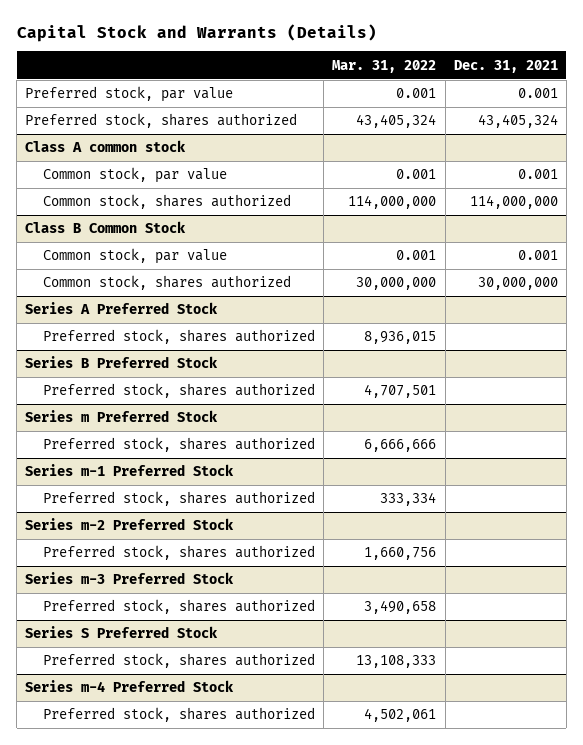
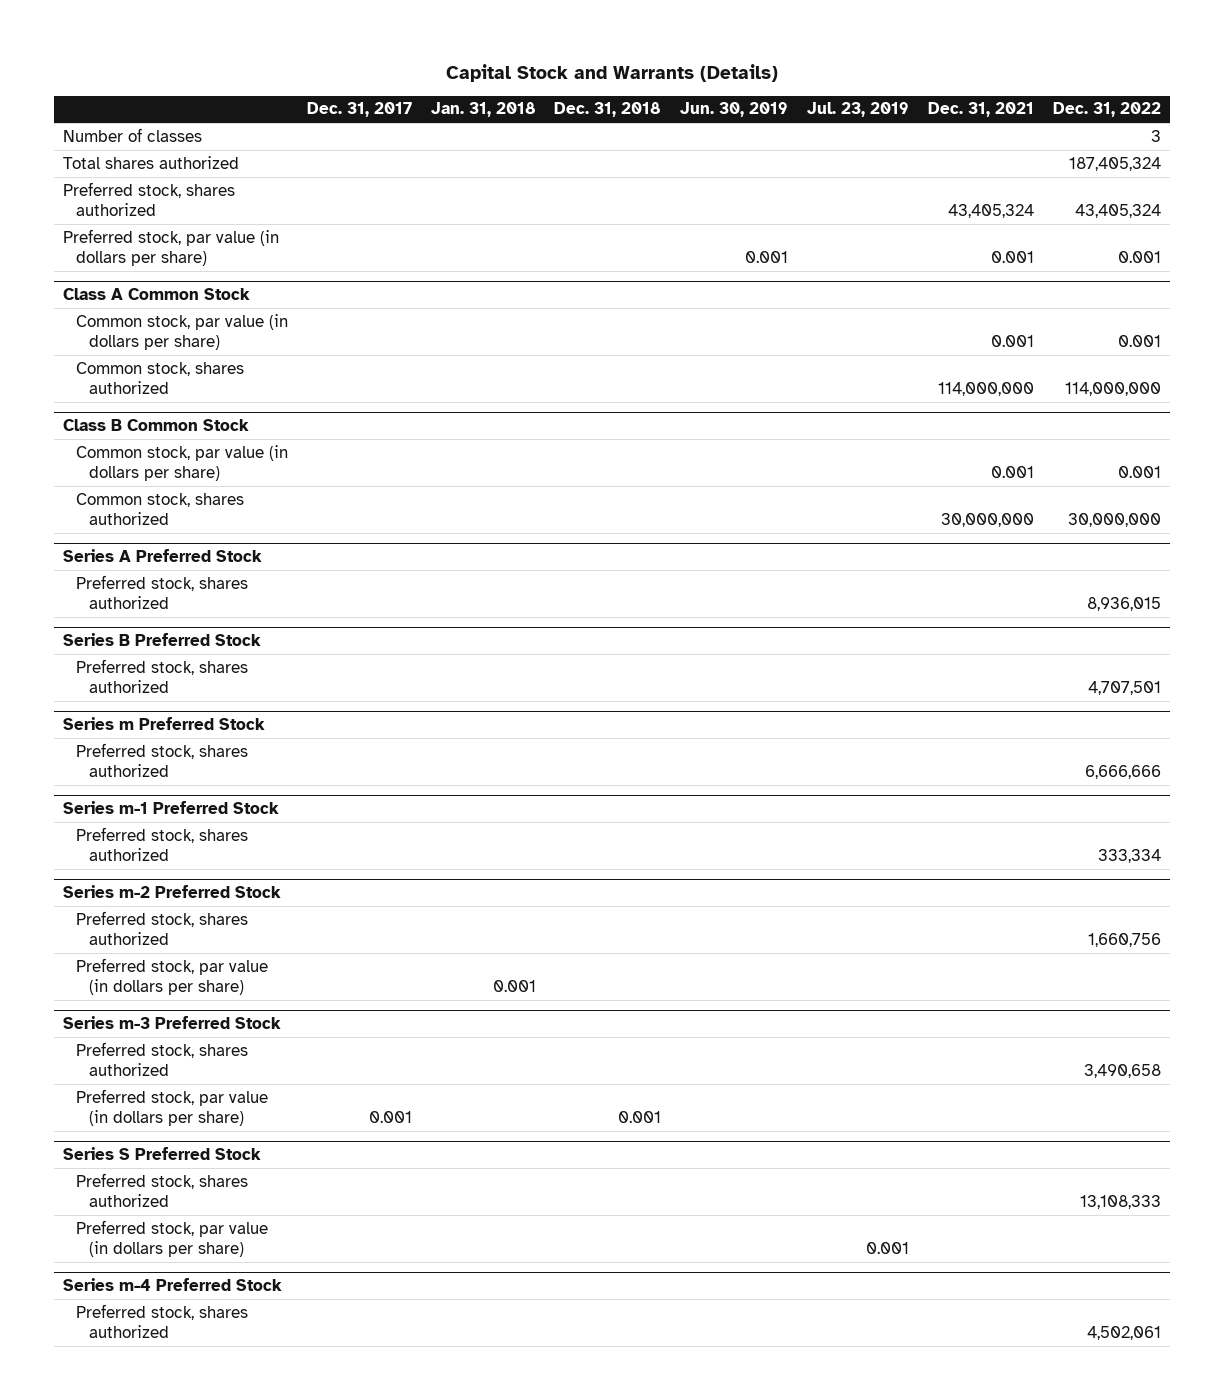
- | Mar. 31, 2022 | Dec. 31, 2021
+ | Dec. 31, 2017 | Jan. 31, 2018 | Dec. 31, 2018 | Jun. 30, 2019 | Jul. 23, 2019 | Dec. 31, 2021 | Dec. 31, 2022
- Preferred stock, par value | 0.001 | 0.001
+ Number of classes | | | | | | | 3
+ Total shares authorized | | | | | | | 187,405,324
- Class A common stock
- Common stock, par value | 0.001 | 0.001
+ Preferred stock, par value (in dollars per share) | | | | 0.001 | | 0.001 | 0.001
+ Class A Common Stock
+ Common stock, par value (in dollars per share) | | | | | | 0.001 | 0.001
@ Class B Common Stock
- Common stock, par value | 0.001 | 0.001
+ Common stock, par value (in dollars per share) | | | | | | 0.001 | 0.001
@ Series m-2 Preferred Stock
+ Preferred stock, par value (in dollars per share) | | 0.001 | | | | |
@ Series m-3 Preferred Stock
+ Preferred stock, par value (in dollars per share) | 0.001 | | 0.001 | | | |
@ Series S Preferred Stock
+ Preferred stock, par value (in dollars per share) | | | | | 0.001 | |

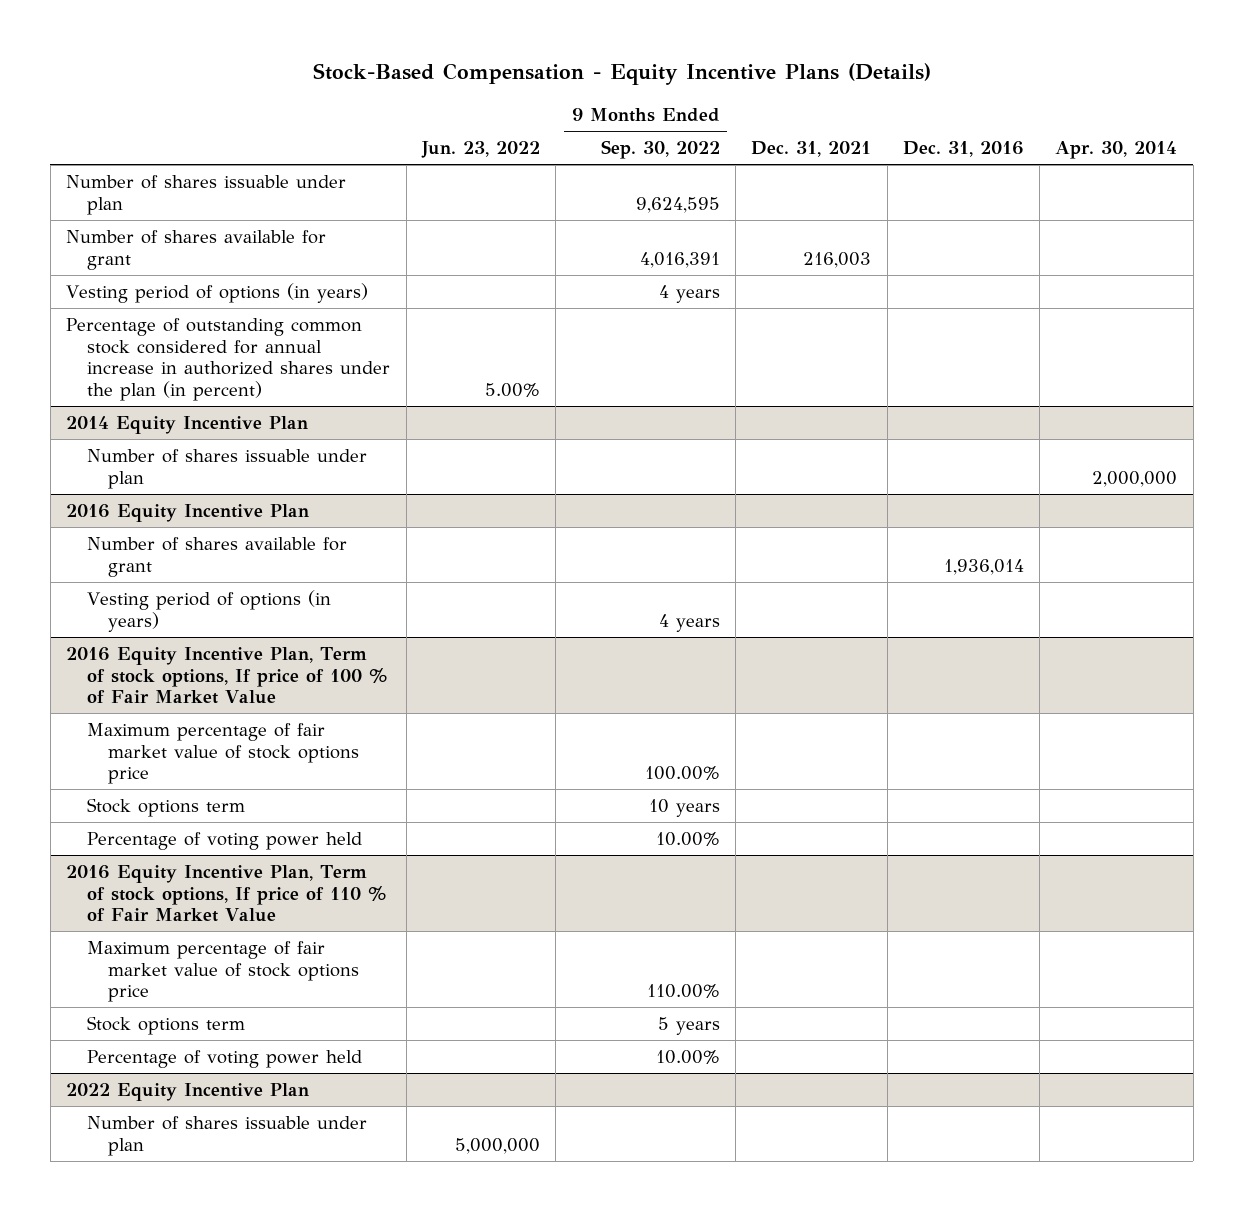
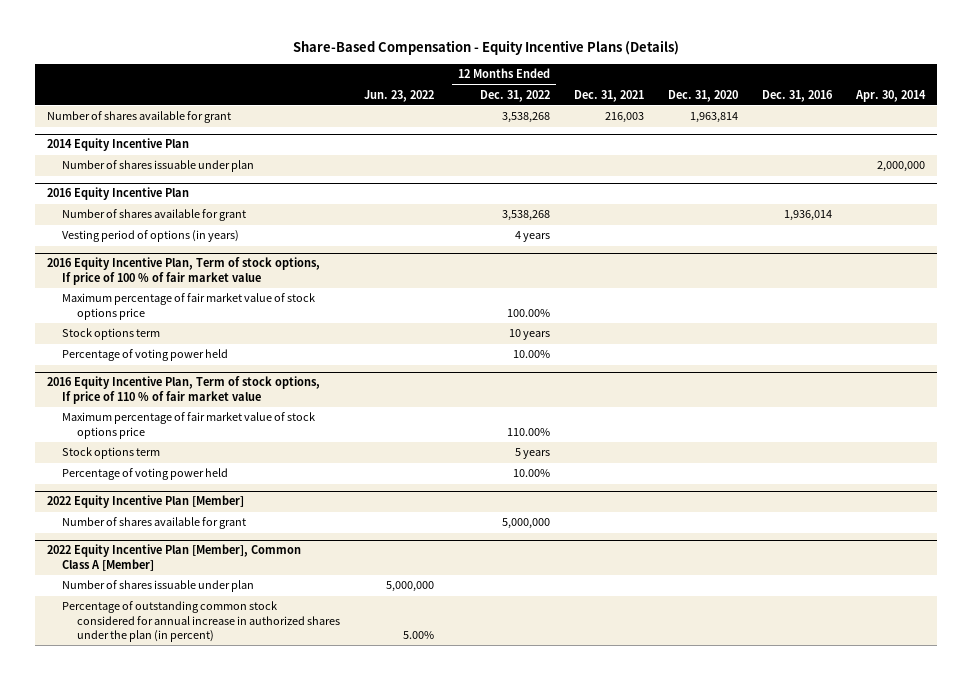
- Stock-Based Compensation - Equity Incentive Plans (Details)
+ Share-Based Compensation - Equity Incentive Plans (Details)
- | Jun. 23, 2022 | 9 Months Ended Sep. 30, 2022 | Dec. 31, 2021 | Dec. 31, 2016 | Apr. 30, 2014
+ | Jun. 23, 2022 | 12 Months Ended Dec. 31, 2022 | Dec. 31, 2021 | Dec. 31, 2020 | Dec. 31, 2016 | Apr. 30, 2014
- Number of shares issuable under plan | | 9,624,595 | | |
- Vesting period of options (in years) | | 4 years | | |
- Percentage of outstanding common stock considered for annual increase in authorized shares under the plan (in percent) | 5.00% | | | |
- 2016 Equity Incentive Plan, Term of stock options, If price of 100 % of Fair Market Value
+ 2016 Equity Incentive Plan, Term of stock options, If price of 100 % of fair market value
- 2016 Equity Incentive Plan, Term of stock options, If price of 110 % of Fair Market Value
+ 2016 Equity Incentive Plan, Term of stock options, If price of 110 % of fair market value
- 2022 Equity Incentive Plan
- Number of shares issuable under plan | 5,000,000 | | | |
+ 2022 Equity Incentive Plan [Member]
+ Number of shares available for grant | | 5,000,000 | | | |
+ 2022 Equity Incentive Plan [Member], Common Class A [Member]
+ Number of shares issuable under plan | 5,000,000 | | | | |
+ Percentage of outstanding common stock considered for annual increase in authorized shares under the plan (in percent) | 5.00% | | | | |

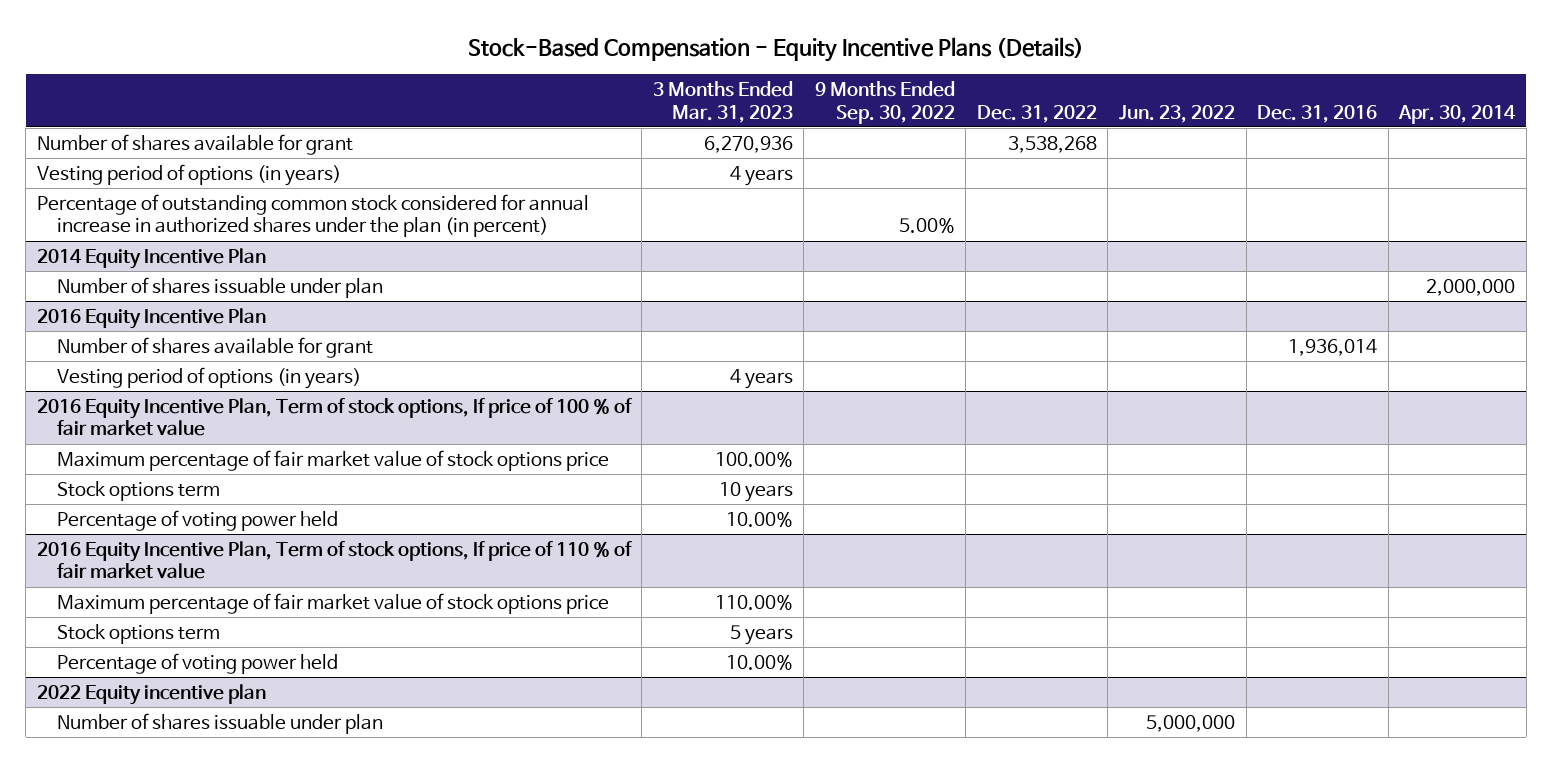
- Share-Based Compensation - Equity Incentive Plans (Details)
+ Stock-Based Compensation - Equity Incentive Plans (Details)
- | Jun. 23, 2022 | 12 Months Ended Dec. 31, 2022 | Dec. 31, 2021 | Dec. 31, 2020 | Dec. 31, 2016 | Apr. 30, 2014
+ | 3 Months Ended Mar. 31, 2023 | 9 Months Ended Sep. 30, 2022 | Dec. 31, 2022 | Jun. 23, 2022 | Dec. 31, 2016 | Apr. 30, 2014
+ Vesting period of options (in years) | 4 years | | | | |
+ Percentage of outstanding common stock considered for annual increase in authorized shares under the plan (in percent) | | 5.00% | | | |
- 2022 Equity Incentive Plan [Member]
- Number of shares available for grant | | 5,000,000 | | | |
- 2022 Equity Incentive Plan [Member], Common Class A [Member]
- Number of shares issuable under plan | 5,000,000 | | | | |
- Percentage of outstanding common stock considered for annual increase in authorized shares under the plan (in percent) | 5.00% | | | | |
+ 2022 Equity incentive plan
+ Number of shares issuable under plan | | | | 5,000,000 | |

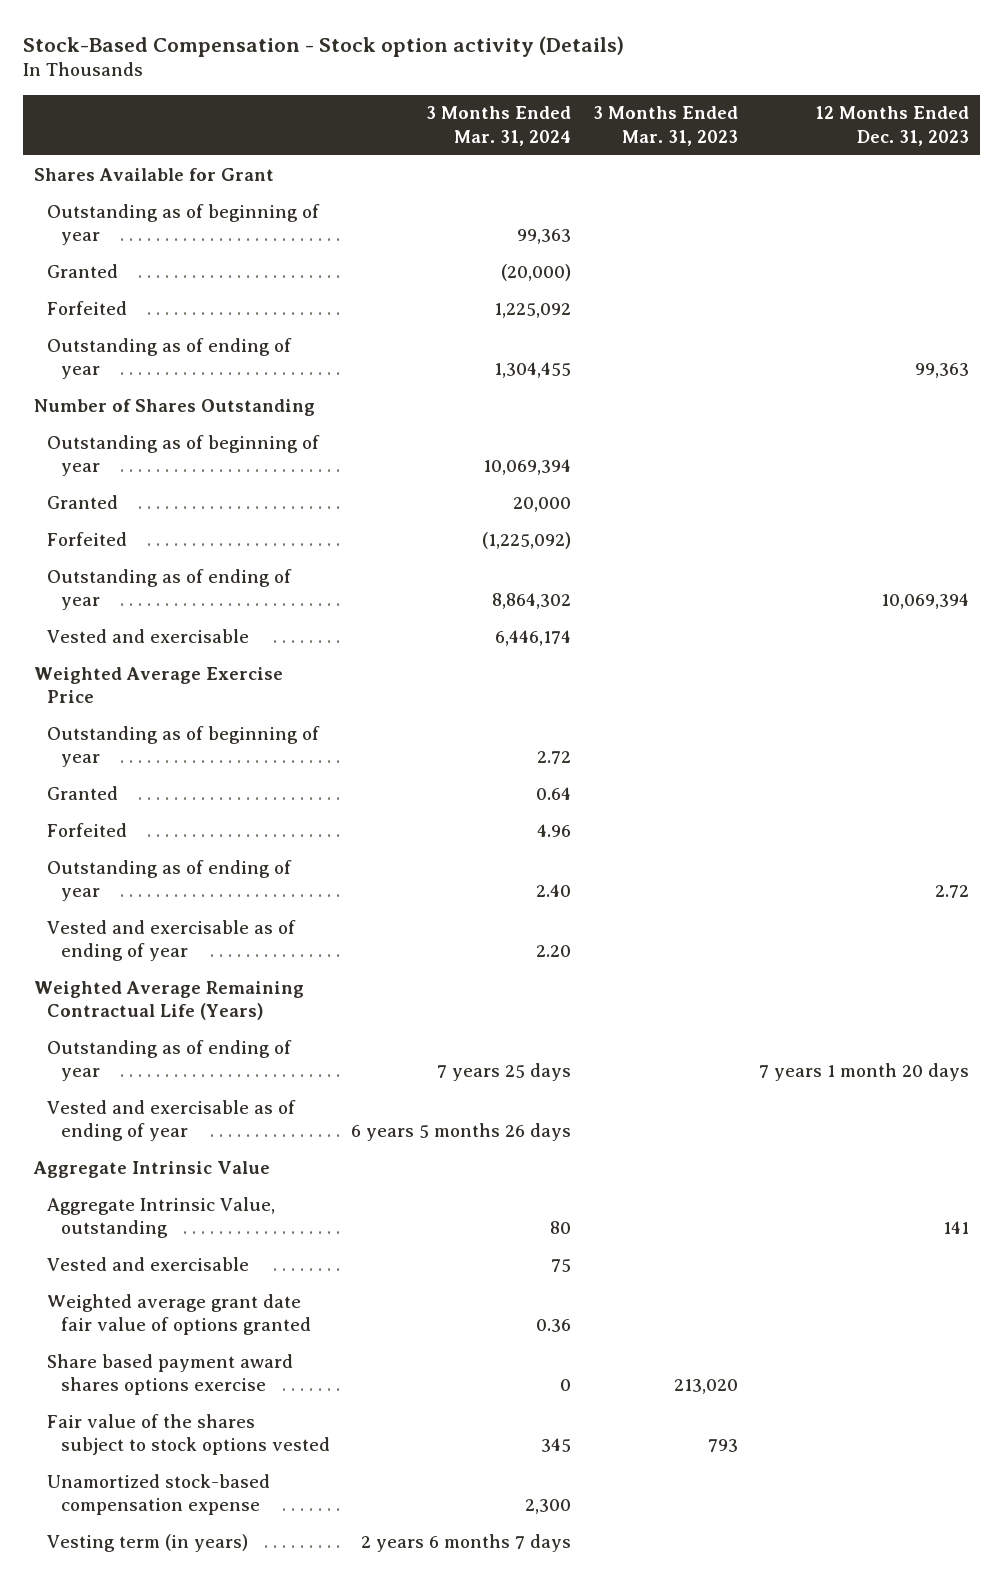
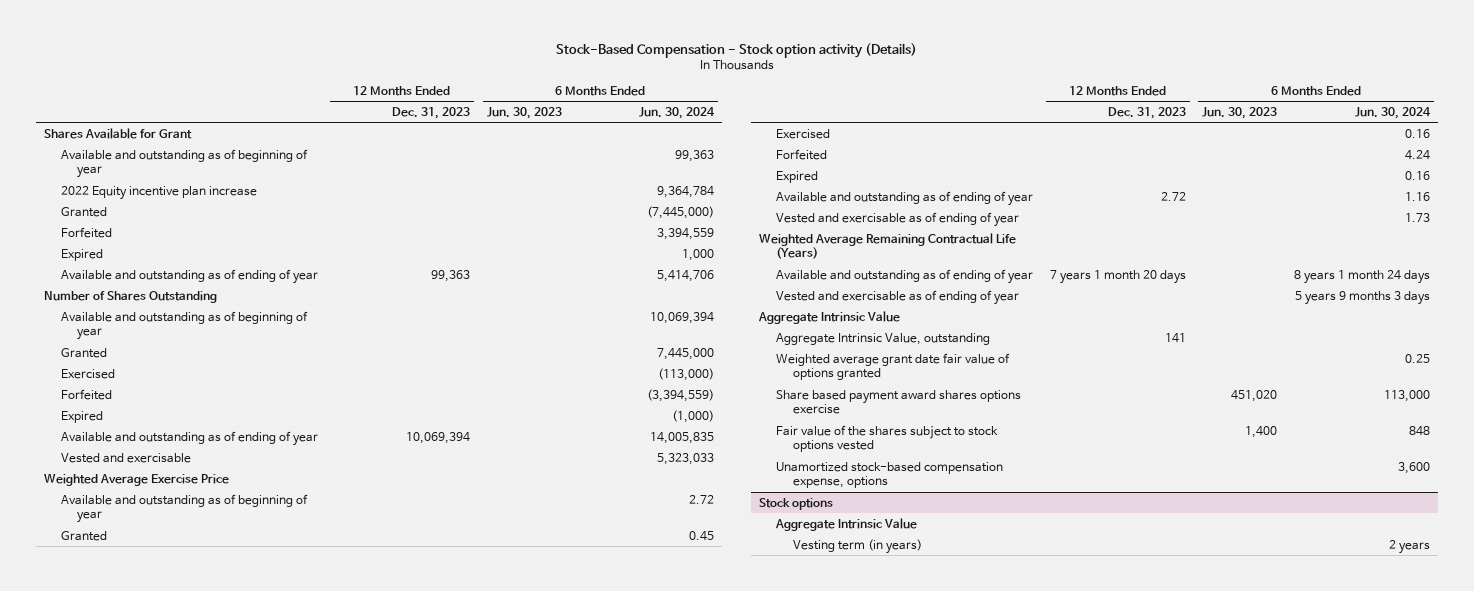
- | 3 Months Ended Mar. 31, 2024 | 3 Months Ended Mar. 31, 2023 | 12 Months Ended Dec. 31, 2023
+ | 12 Months Ended Dec. 31, 2023 | 6 Months Ended Jun. 30, 2023 | 6 Months Ended Jun. 30, 2024
- Outstanding as of beginning of year | 99,363 | |
+ Available and outstanding as of beginning of year | | | 99,363
+ 2022 Equity incentive plan increase | | | 9,364,784
- Outstanding as of ending of year | 1,304,455 | | 99,363
+ Expired | | | 1,000
+ Available and outstanding as of ending of year | 99,363 | | 5,414,706
- Outstanding as of beginning of year | 10,069,394 | |
+ Available and outstanding as of beginning of year | | | 10,069,394
+ Exercised | | | (113,000)
- Outstanding as of ending of year | 8,864,302 | | 10,069,394
+ Expired | | | (1,000)
+ Available and outstanding as of ending of year | 10,069,394 | | 14,005,835
- Outstanding as of beginning of year | 2.72 | |
+ Available and outstanding as of beginning of year | | | 2.72
+ Exercised | | | 0.16
- Outstanding as of ending of year | 2.40 | | 2.72
+ Expired | | | 0.16
+ Available and outstanding as of ending of year | 2.72 | | 1.16
- Outstanding as of ending of year | 7 years 25 days | | 7 years 1 month 20 days
+ Available and outstanding as of ending of year | 7 years 1 month 20 days | | 8 years 1 month 24 days
- Vested and exercisable | 75 | |
- Unamortized stock-based compensation expense | 2,300 | |
- Vesting term (in years) | 2 years 6 months 7 days | |
+ Unamortized stock-based compensation expense, options | | | 3,600
+ Stock options
+ Aggregate Intrinsic Value
+ Vesting term (in years) | | | 2 years

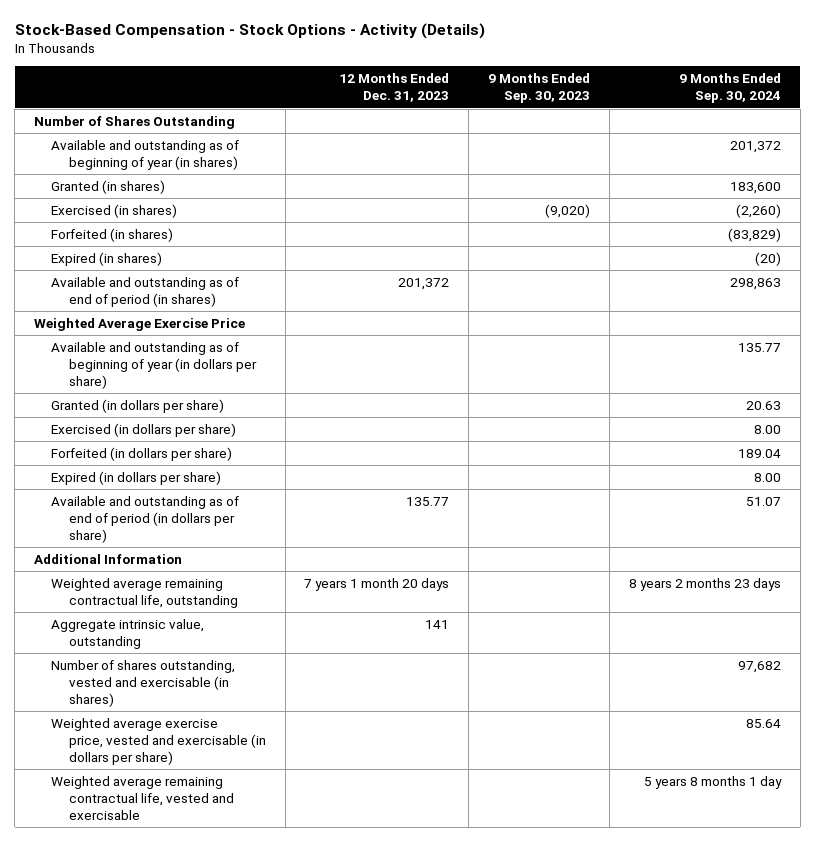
- Stock-Based Compensation - Stock option activity (Details)
+ Stock-Based Compensation - Stock Options - Activity (Details)
- | 12 Months Ended Dec. 31, 2023 | 6 Months Ended Jun. 30, 2023 | 6 Months Ended Jun. 30, 2024
+ | 12 Months Ended Dec. 31, 2023 | 9 Months Ended Sep. 30, 2023 | 9 Months Ended Sep. 30, 2024
- Shares Available for Grant
- Available and outstanding as of beginning of year | | | 99,363
- 2022 Equity incentive plan increase | | | 9,364,784
- Granted | | | (7,445,000)
- Forfeited | | | 3,394,559
- Expired | | | 1,000
- Available and outstanding as of ending of year | 99,363 | | 5,414,706
- Available and outstanding as of beginning of year | | | 10,069,394
- Granted | | | 7,445,000
- Exercised | | | (113,000)
- Forfeited | | | (3,394,559)
- Expired | | | (1,000)
- Available and outstanding as of ending of year | 10,069,394 | | 14,005,835
- Vested and exercisable | | | 5,323,033
+ Available and outstanding as of beginning of year (in shares) | | | 201,372
+ Granted (in shares) | | | 183,600
+ Exercised (in shares) | | (9,020) | (2,260)
+ Forfeited (in shares) | | | (83,829)
+ Expired (in shares) | | | (20)
+ Available and outstanding as of end of period (in shares) | 201,372 | | 298,863
- Available and outstanding as of beginning of year | | | 2.72
- Granted | | | 0.45
- Exercised | | | 0.16
- Forfeited | | | 4.24
- Expired | | | 0.16
- Available and outstanding as of ending of year | 2.72 | | 1.16
- Vested and exercisable as of ending of year | | | 1.73
- Weighted Average Remaining Contractual Life (Years)
- Available and outstanding as of ending of year | 7 years 1 month 20 days | | 8 years 1 month 24 days
- Vested and exercisable as of ending of year | | | 5 years 9 months 3 days
- Aggregate Intrinsic Value
- Aggregate Intrinsic Value, outstanding | 141 | |
- Weighted average grant date fair value of options granted | | | 0.25
- Share based payment award shares options exercise | | 451,020 | 113,000
- Fair value of the shares subject to stock options vested | | 1,400 | 848
- Unamortized stock-based compensation expense, options | | | 3,600
- Stock options
- Aggregate Intrinsic Value
- Vesting term (in years) | | | 2 years
+ Available and outstanding as of beginning of year (in dollars per share) | | | 135.77
+ Granted (in dollars per share) | | | 20.63
+ Exercised (in dollars per share) | | | 8.00
+ Forfeited (in dollars per share) | | | 189.04
+ Expired (in dollars per share) | | | 8.00
+ Available and outstanding as of end of period (in dollars per share) | 135.77 | | 51.07
+ Additional Information
+ Weighted average remaining contractual life, outstanding | 7 years 1 month 20 days | | 8 years 2 months 23 days
+ Aggregate intrinsic value, outstanding | 141 | |
+ Number of shares outstanding, vested and exercisable (in shares) | | | 97,682
+ Weighted average exercise price, vested and exercisable (in dollars per share) | | | 85.64
+ Weighted average remaining contractual life, vested and exercisable | | | 5 years 8 months 1 day

